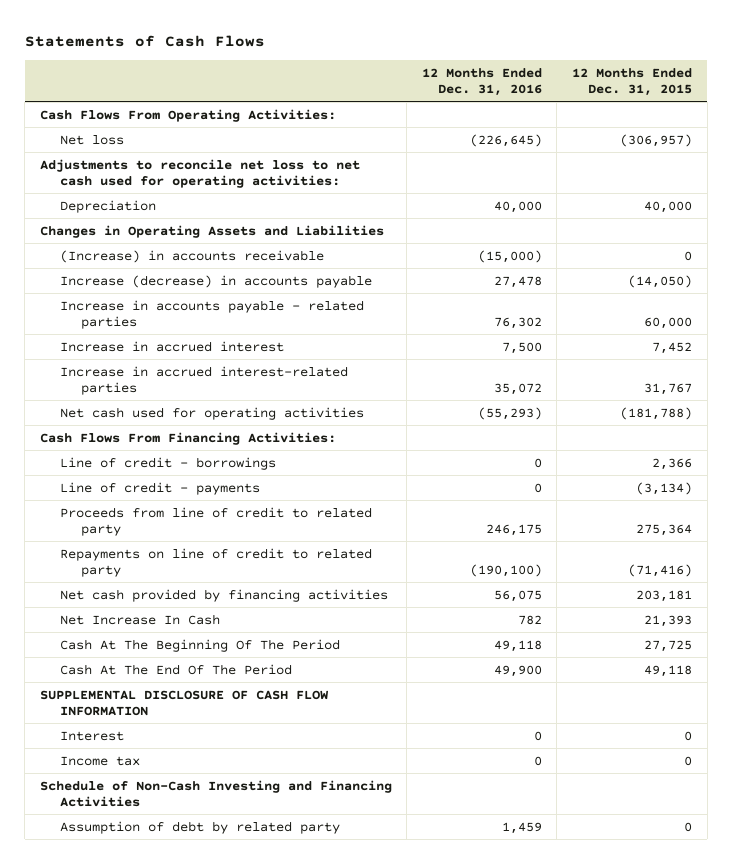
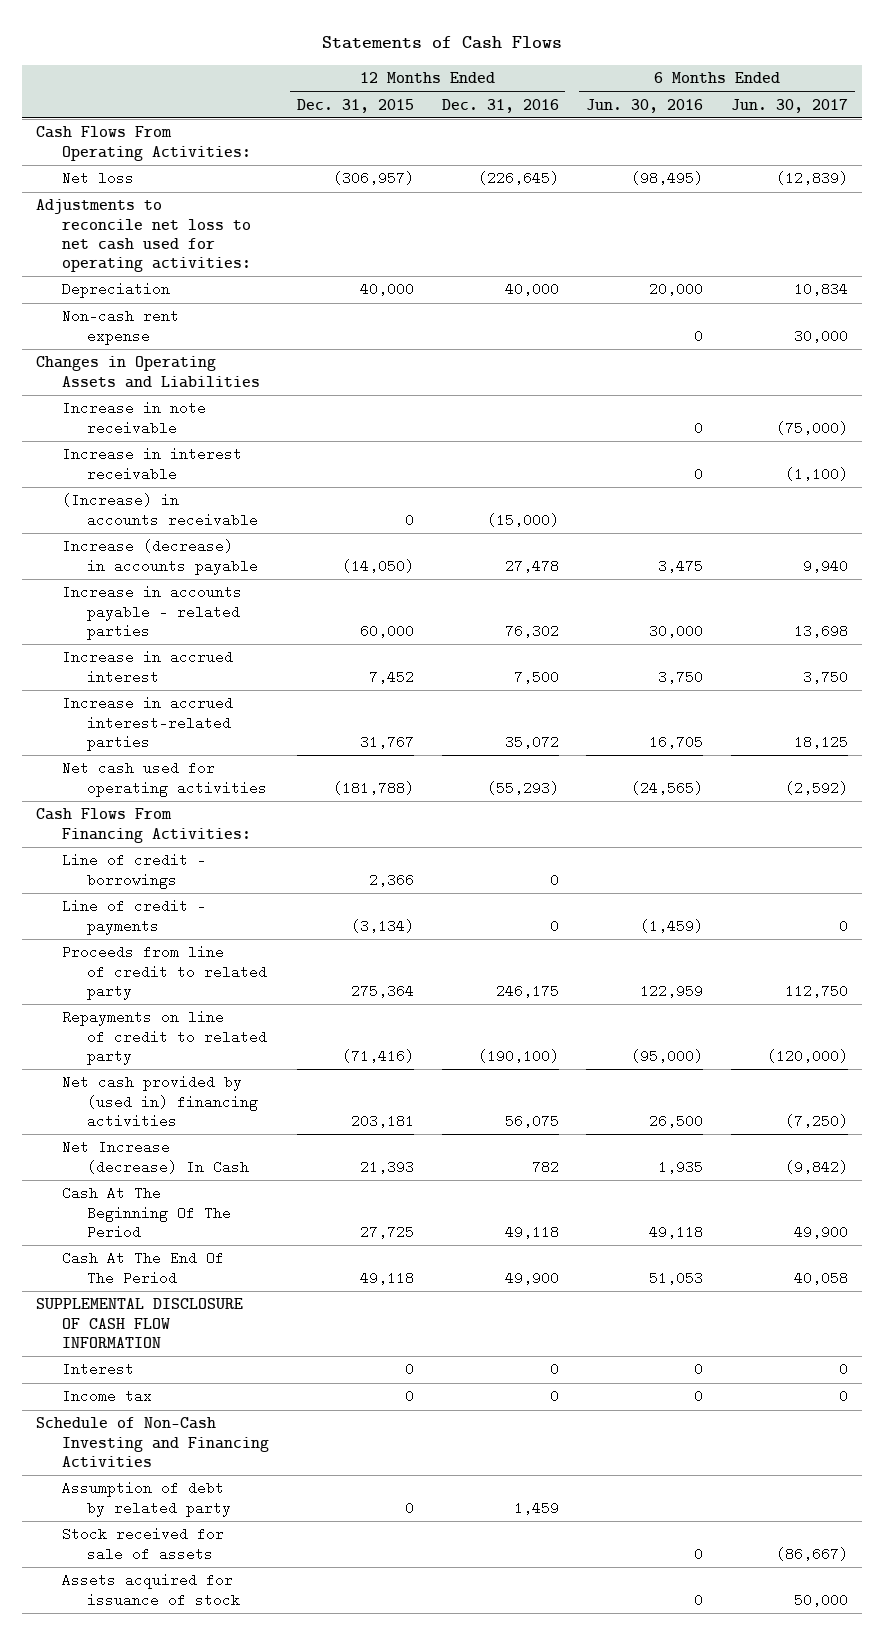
- | 12 Months Ended Dec. 31, 2016 | 12 Months Ended Dec. 31, 2015
+ | 12 Months Ended Dec. 31, 2015 | 12 Months Ended Dec. 31, 2016 | 6 Months Ended Jun. 30, 2016 | 6 Months Ended Jun. 30, 2017
+ Non-cash rent expense | | | 0 | 30,000
+ Increase in note receivable | | | 0 | (75,000)
+ Increase in interest receivable | | | 0 | (1,100)
- Net cash provided by financing activities | 56,075 | 203,181
- Net Increase In Cash | 782 | 21,393
+ Net cash provided by (used in) financing activities | 203,181 | 56,075 | 26,500 | (7,250)
+ Net Increase (decrease) In Cash | 21,393 | 782 | 1,935 | (9,842)
+ Stock received for sale of assets | | | 0 | (86,667)
+ Assets acquired for issuance of stock | | | 0 | 50,000

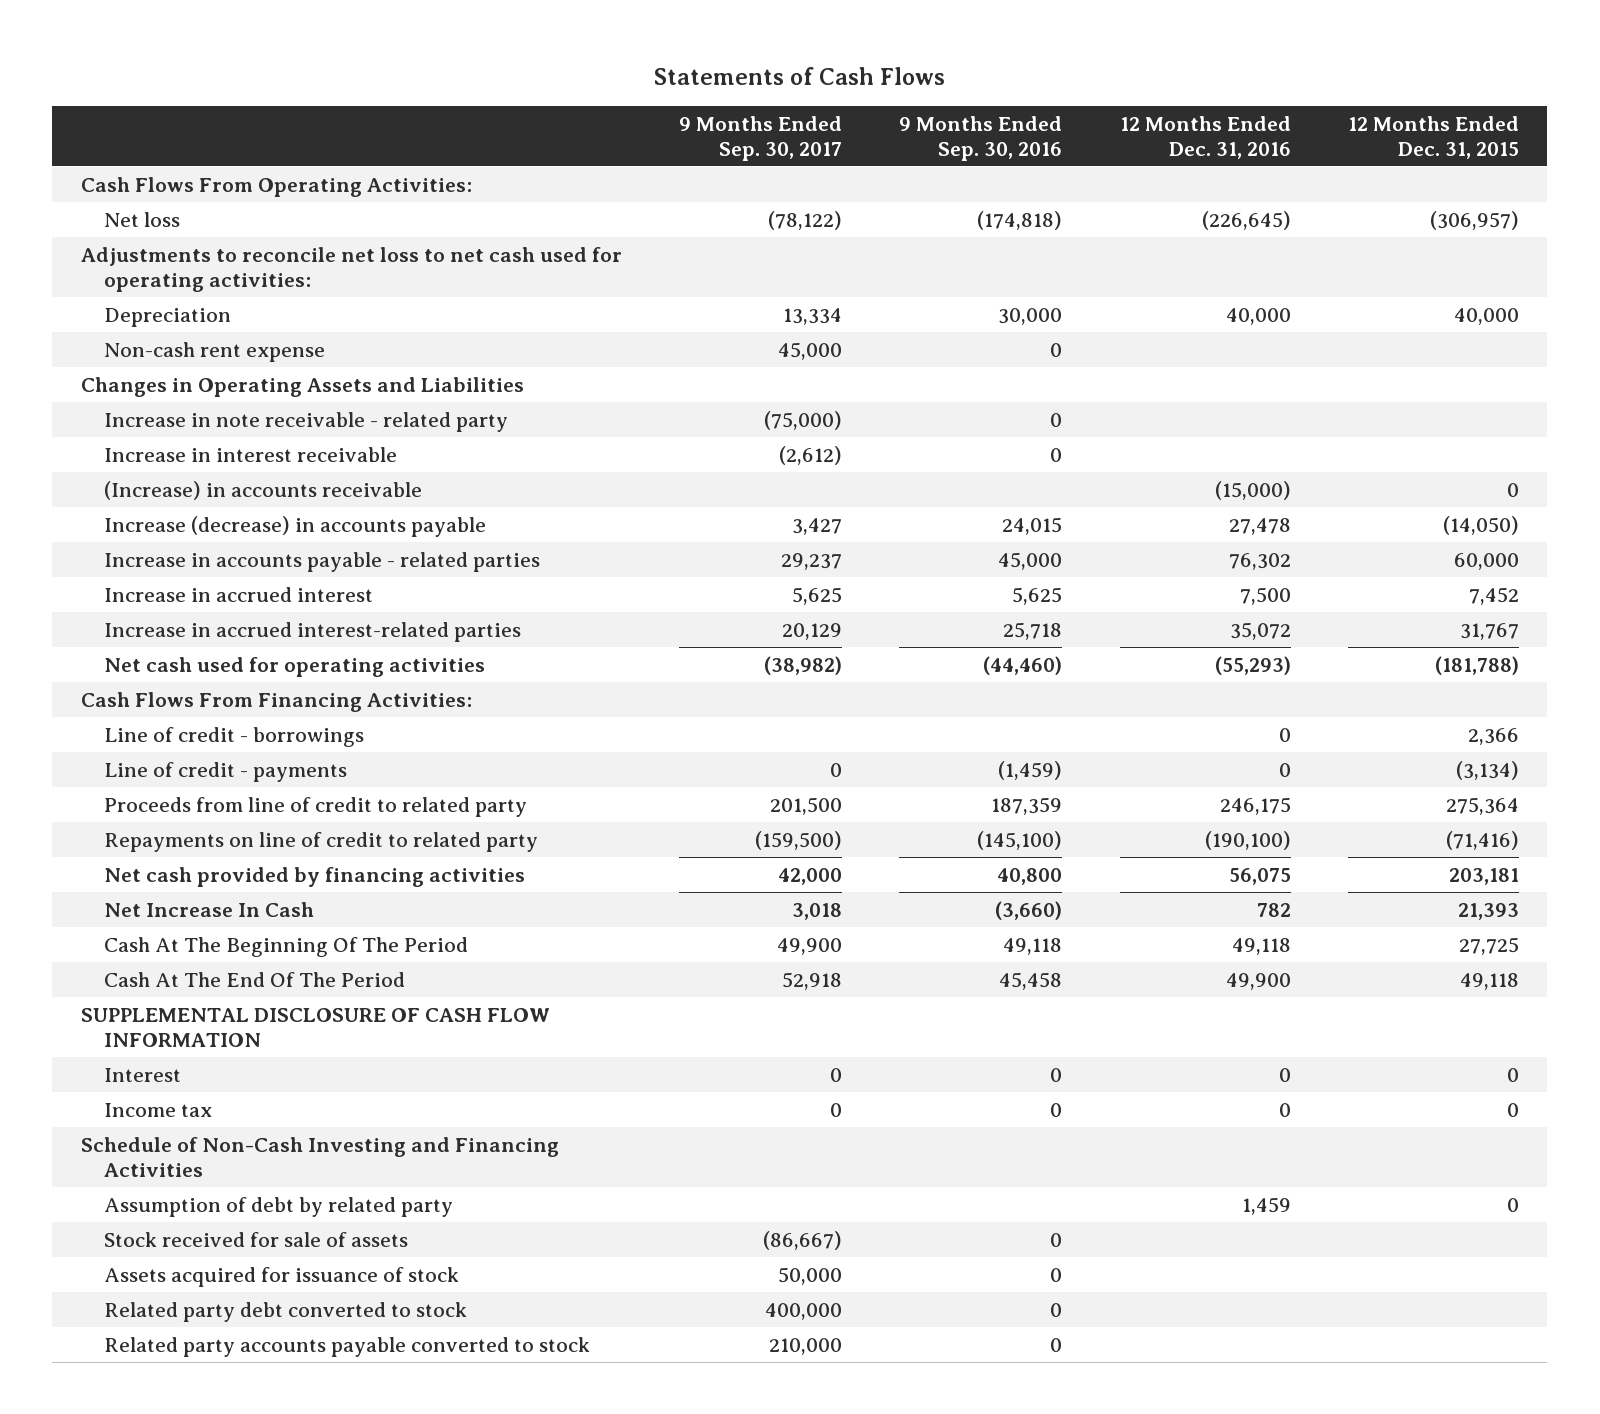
- | 12 Months Ended Dec. 31, 2015 | 12 Months Ended Dec. 31, 2016 | 6 Months Ended Jun. 30, 2016 | 6 Months Ended Jun. 30, 2017
+ | 9 Months Ended Sep. 30, 2017 | 9 Months Ended Sep. 30, 2016 | 12 Months Ended Dec. 31, 2016 | 12 Months Ended Dec. 31, 2015
- Increase in note receivable | | | 0 | (75,000)
+ Increase in note receivable - related party | (75,000) | 0 | |
- Net cash provided by (used in) financing activities | 203,181 | 56,075 | 26,500 | (7,250)
- Net Increase (decrease) In Cash | 21,393 | 782 | 1,935 | (9,842)
+ Net cash provided by financing activities | 42,000 | 40,800 | 56,075 | 203,181
+ Net Increase In Cash | 3,018 | (3,660) | 782 | 21,393
+ Related party debt converted to stock | 400,000 | 0 | |
+ Related party accounts payable converted to stock | 210,000 | 0 | |

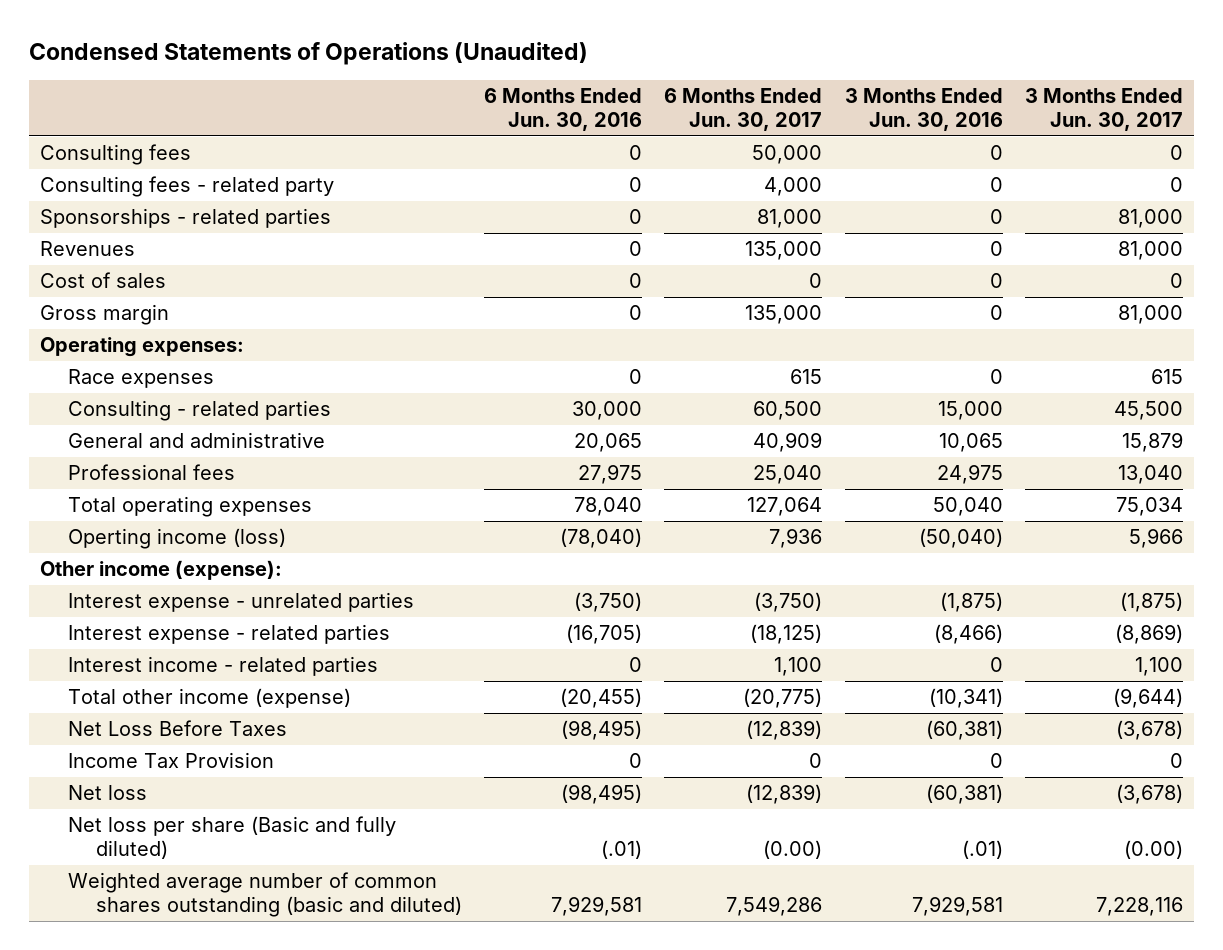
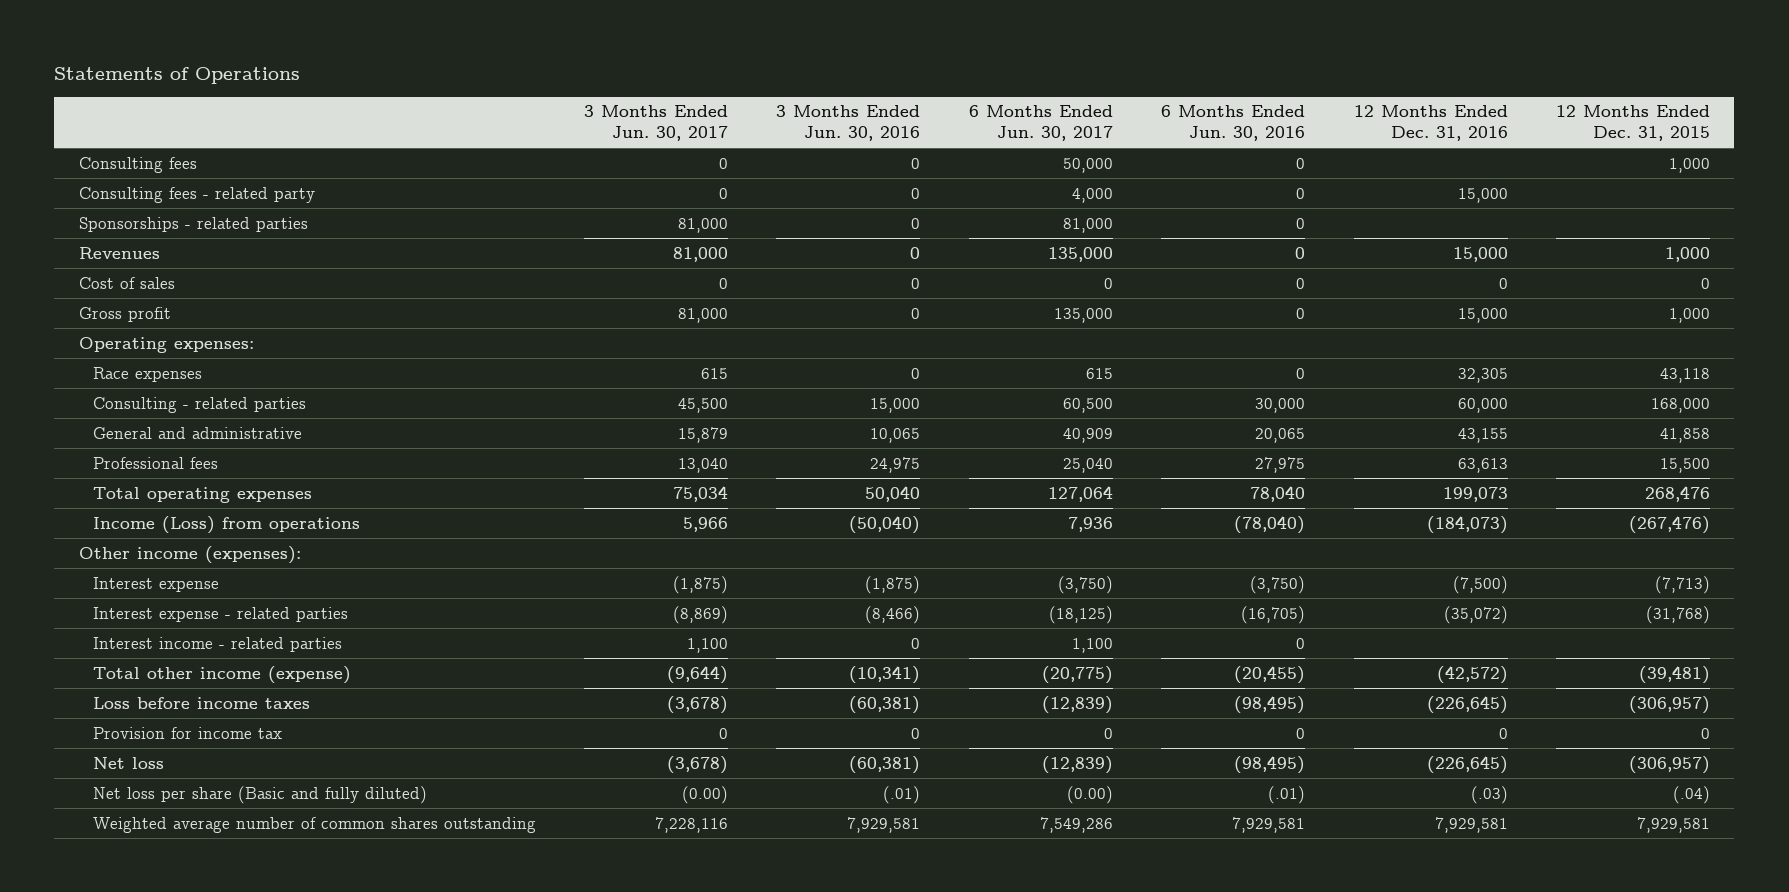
- Condensed Statements of Operations (Unaudited)
+ Statements of Operations
- | 6 Months Ended Jun. 30, 2016 | 6 Months Ended Jun. 30, 2017 | 3 Months Ended Jun. 30, 2016 | 3 Months Ended Jun. 30, 2017
+ | 3 Months Ended Jun. 30, 2017 | 3 Months Ended Jun. 30, 2016 | 6 Months Ended Jun. 30, 2017 | 6 Months Ended Jun. 30, 2016 | 12 Months Ended Dec. 31, 2016 | 12 Months Ended Dec. 31, 2015
- Gross margin | 0 | 135,000 | 0 | 81,000
+ Gross profit | 81,000 | 0 | 135,000 | 0 | 15,000 | 1,000
- Operting income (loss) | (78,040) | 7,936 | (50,040) | 5,966
- Other income (expense):
- Interest expense - unrelated parties | (3,750) | (3,750) | (1,875) | (1,875)
+ Income (Loss) from operations | 5,966 | (50,040) | 7,936 | (78,040) | (184,073) | (267,476)
+ Other income (expenses):
+ Interest expense | (1,875) | (1,875) | (3,750) | (3,750) | (7,500) | (7,713)
- Net Loss Before Taxes | (98,495) | (12,839) | (60,381) | (3,678)
- Income Tax Provision | 0 | 0 | 0 | 0
+ Loss before income taxes | (3,678) | (60,381) | (12,839) | (98,495) | (226,645) | (306,957)
+ Provision for income tax | 0 | 0 | 0 | 0 | 0 | 0
- Weighted average number of common shares outstanding (basic and diluted) | 7,929,581 | 7,549,286 | 7,929,581 | 7,228,116
+ Weighted average number of common shares outstanding | 7,228,116 | 7,929,581 | 7,549,286 | 7,929,581 | 7,929,581 | 7,929,581

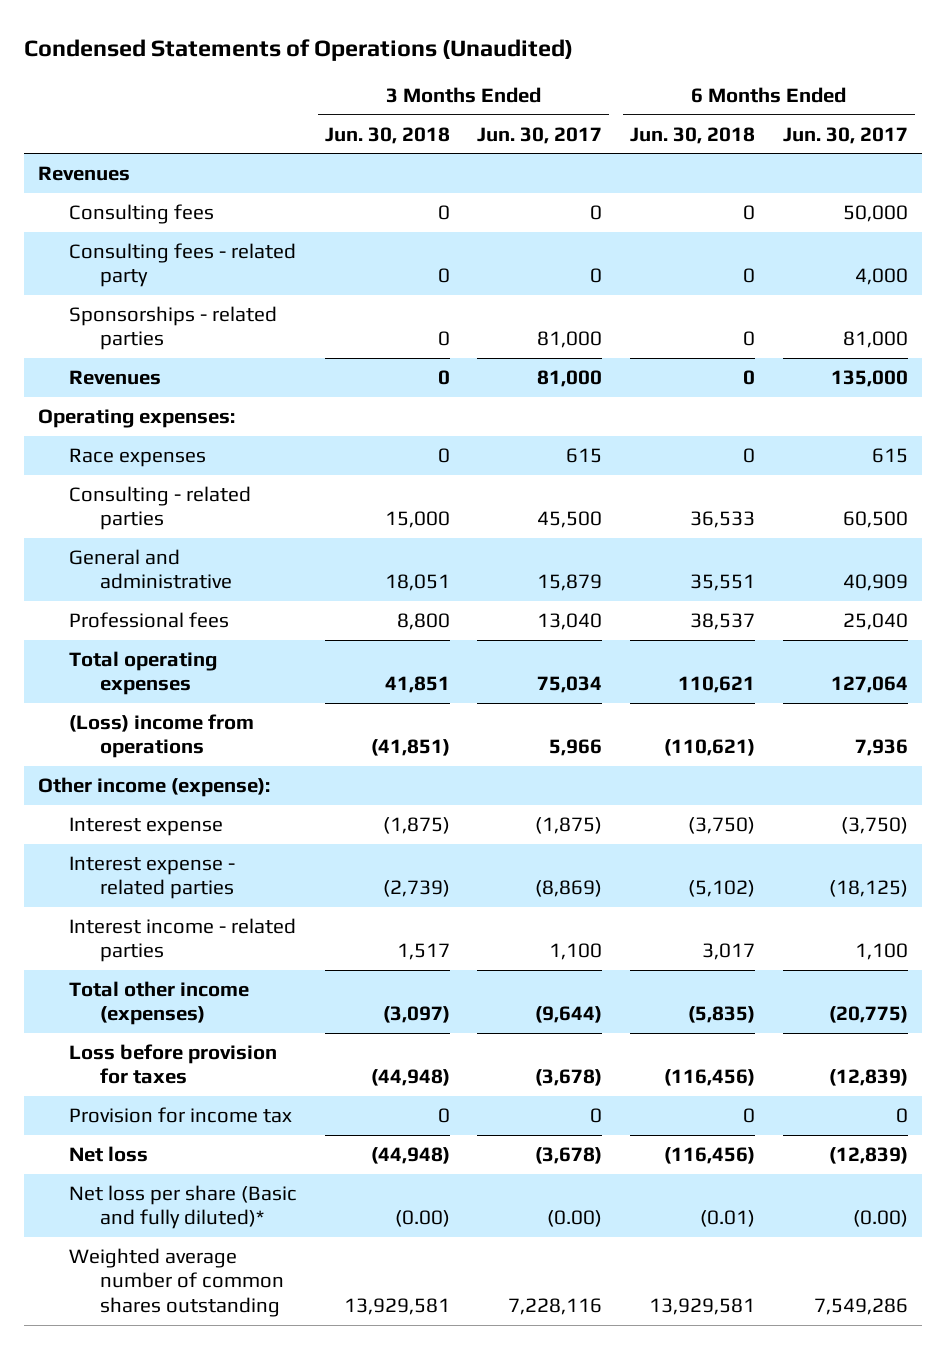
- Statements of Operations
+ Condensed Statements of Operations (Unaudited)
- | 3 Months Ended Jun. 30, 2017 | 3 Months Ended Jun. 30, 2016 | 6 Months Ended Jun. 30, 2017 | 6 Months Ended Jun. 30, 2016 | 12 Months Ended Dec. 31, 2016 | 12 Months Ended Dec. 31, 2015
+ | 3 Months Ended Jun. 30, 2018 | 3 Months Ended Jun. 30, 2017 | 6 Months Ended Jun. 30, 2018 | 6 Months Ended Jun. 30, 2017
+ Revenues
- Cost of sales | 0 | 0 | 0 | 0 | 0 | 0
- Gross profit | 81,000 | 0 | 135,000 | 0 | 15,000 | 1,000
- Income (Loss) from operations | 5,966 | (50,040) | 7,936 | (78,040) | (184,073) | (267,476)
- Other income (expenses):
+ (Loss) income from operations | (41,851) | 5,966 | (110,621) | 7,936
+ Other income (expense):
- Total other income (expense) | (9,644) | (10,341) | (20,775) | (20,455) | (42,572) | (39,481)
- Loss before income taxes | (3,678) | (60,381) | (12,839) | (98,495) | (226,645) | (306,957)
+ Total other income (expenses) | (3,097) | (9,644) | (5,835) | (20,775)
+ Loss before provision for taxes | (44,948) | (3,678) | (116,456) | (12,839)
- Net loss per share (Basic and fully diluted) | (0.00) | (.01) | (0.00) | (.01) | (.03) | (.04)
+ Net loss per share (Basic and fully diluted)* | (0.00) | (0.00) | (0.01) | (0.00)

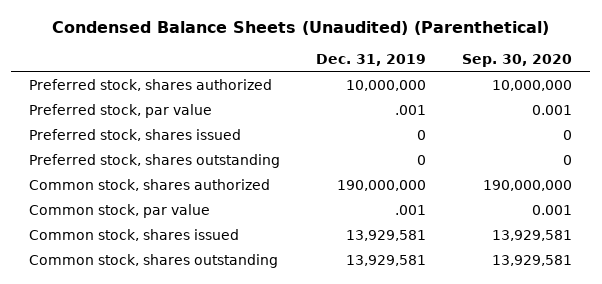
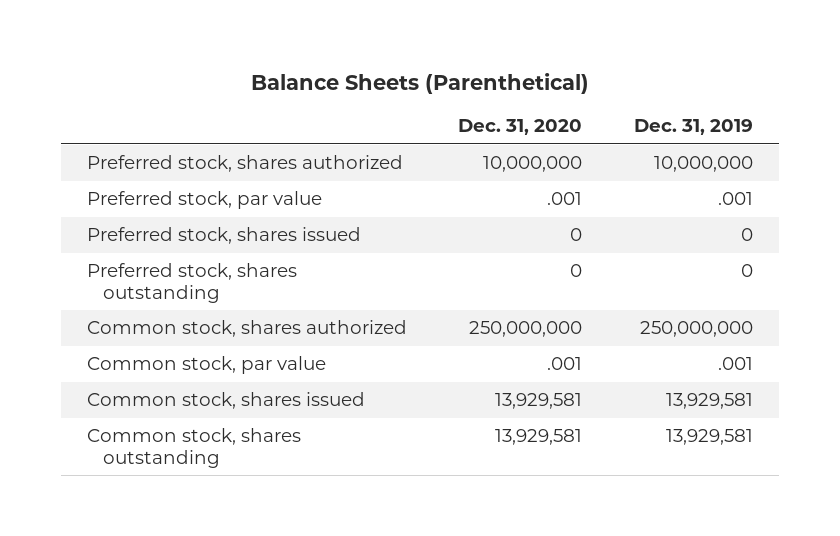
- Condensed Balance Sheets (Unaudited) (Parenthetical)
+ Balance Sheets (Parenthetical)
- | Dec. 31, 2019 | Sep. 30, 2020
+ | Dec. 31, 2020 | Dec. 31, 2019
- Common stock, shares authorized | 190,000,000 | 190,000,000
+ Common stock, shares authorized | 250,000,000 | 250,000,000

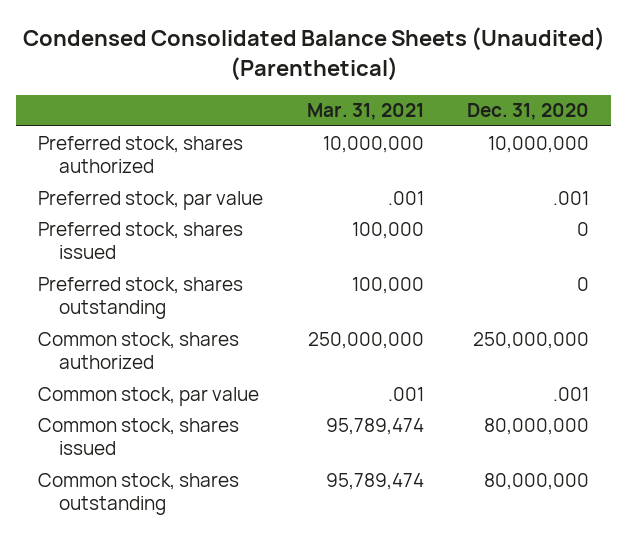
- Balance Sheets (Parenthetical)
+ Condensed Consolidated Balance Sheets (Unaudited) (Parenthetical)
- | Dec. 31, 2020 | Dec. 31, 2019
+ | Mar. 31, 2021 | Dec. 31, 2020
- Common stock, shares issued | 13,929,581 | 13,929,581
- Common stock, shares outstanding | 13,929,581 | 13,929,581
+ Common stock, shares issued | 95,789,474 | 80,000,000
+ Common stock, shares outstanding | 95,789,474 | 80,000,000

